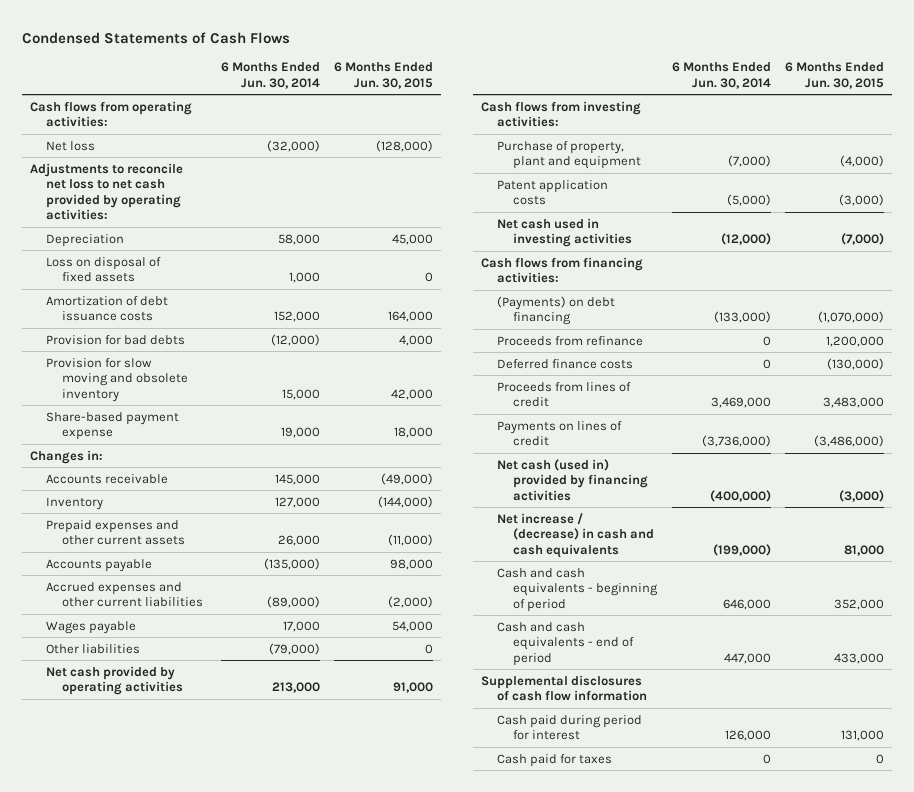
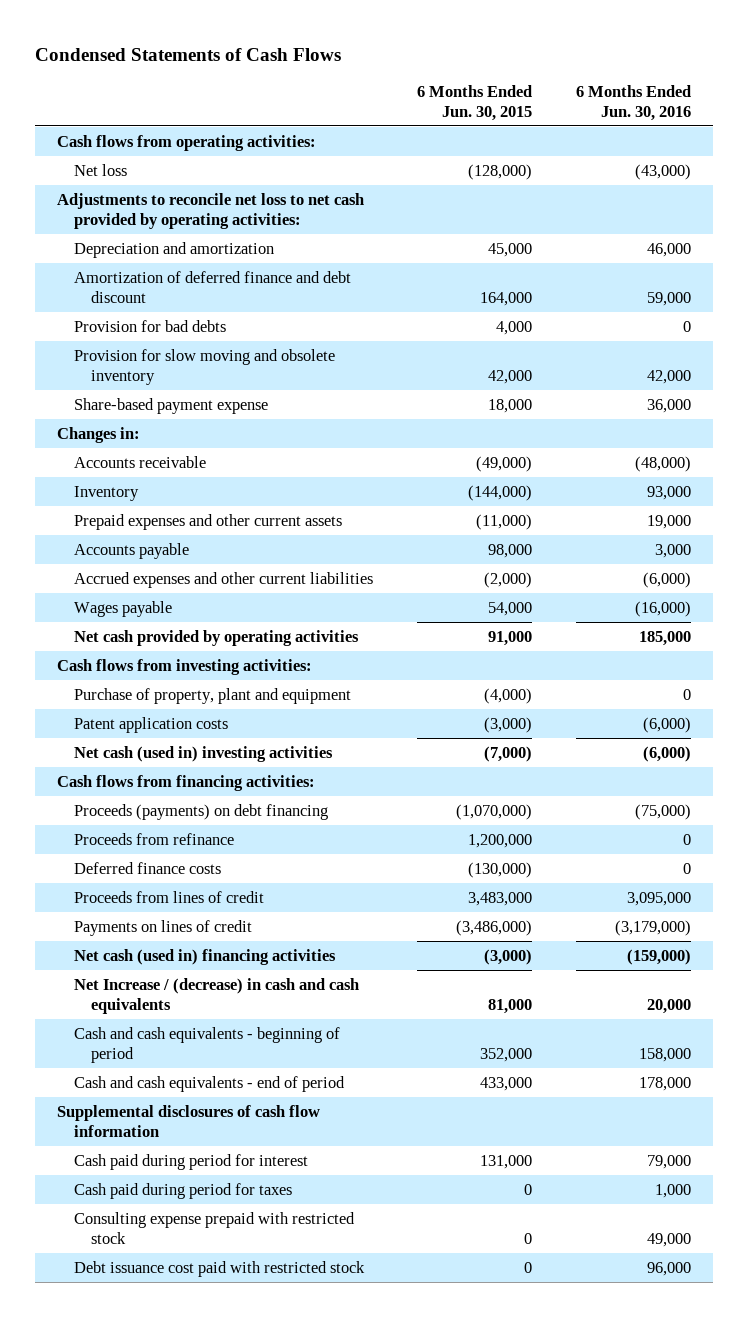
- | 6 Months Ended Jun. 30, 2014 | 6 Months Ended Jun. 30, 2015
+ | 6 Months Ended Jun. 30, 2015 | 6 Months Ended Jun. 30, 2016
- Depreciation | 58,000 | 45,000
- Loss on disposal of fixed assets | 1,000 | 0
- Amortization of debt issuance costs | 152,000 | 164,000
+ Depreciation and amortization | 45,000 | 46,000
+ Amortization of deferred finance and debt discount | 164,000 | 59,000
- Other liabilities | (79,000) | 0
- Net cash used in investing activities | (12,000) | (7,000)
+ Net cash (used in) investing activities | (7,000) | (6,000)
- (Payments) on debt financing | (133,000) | (1,070,000)
+ Proceeds (payments) on debt financing | (1,070,000) | (75,000)
- Net cash (used in) provided by financing activities | (400,000) | (3,000)
- Net increase / (decrease) in cash and cash equivalents | (199,000) | 81,000
+ Net cash (used in) financing activities | (3,000) | (159,000)
+ Net Increase / (decrease) in cash and cash equivalents | 81,000 | 20,000
- Cash paid for taxes | 0 | 0
+ Cash paid during period for taxes | 0 | 1,000
+ Consulting expense prepaid with restricted stock | 0 | 49,000
+ Debt issuance cost paid with restricted stock | 0 | 96,000

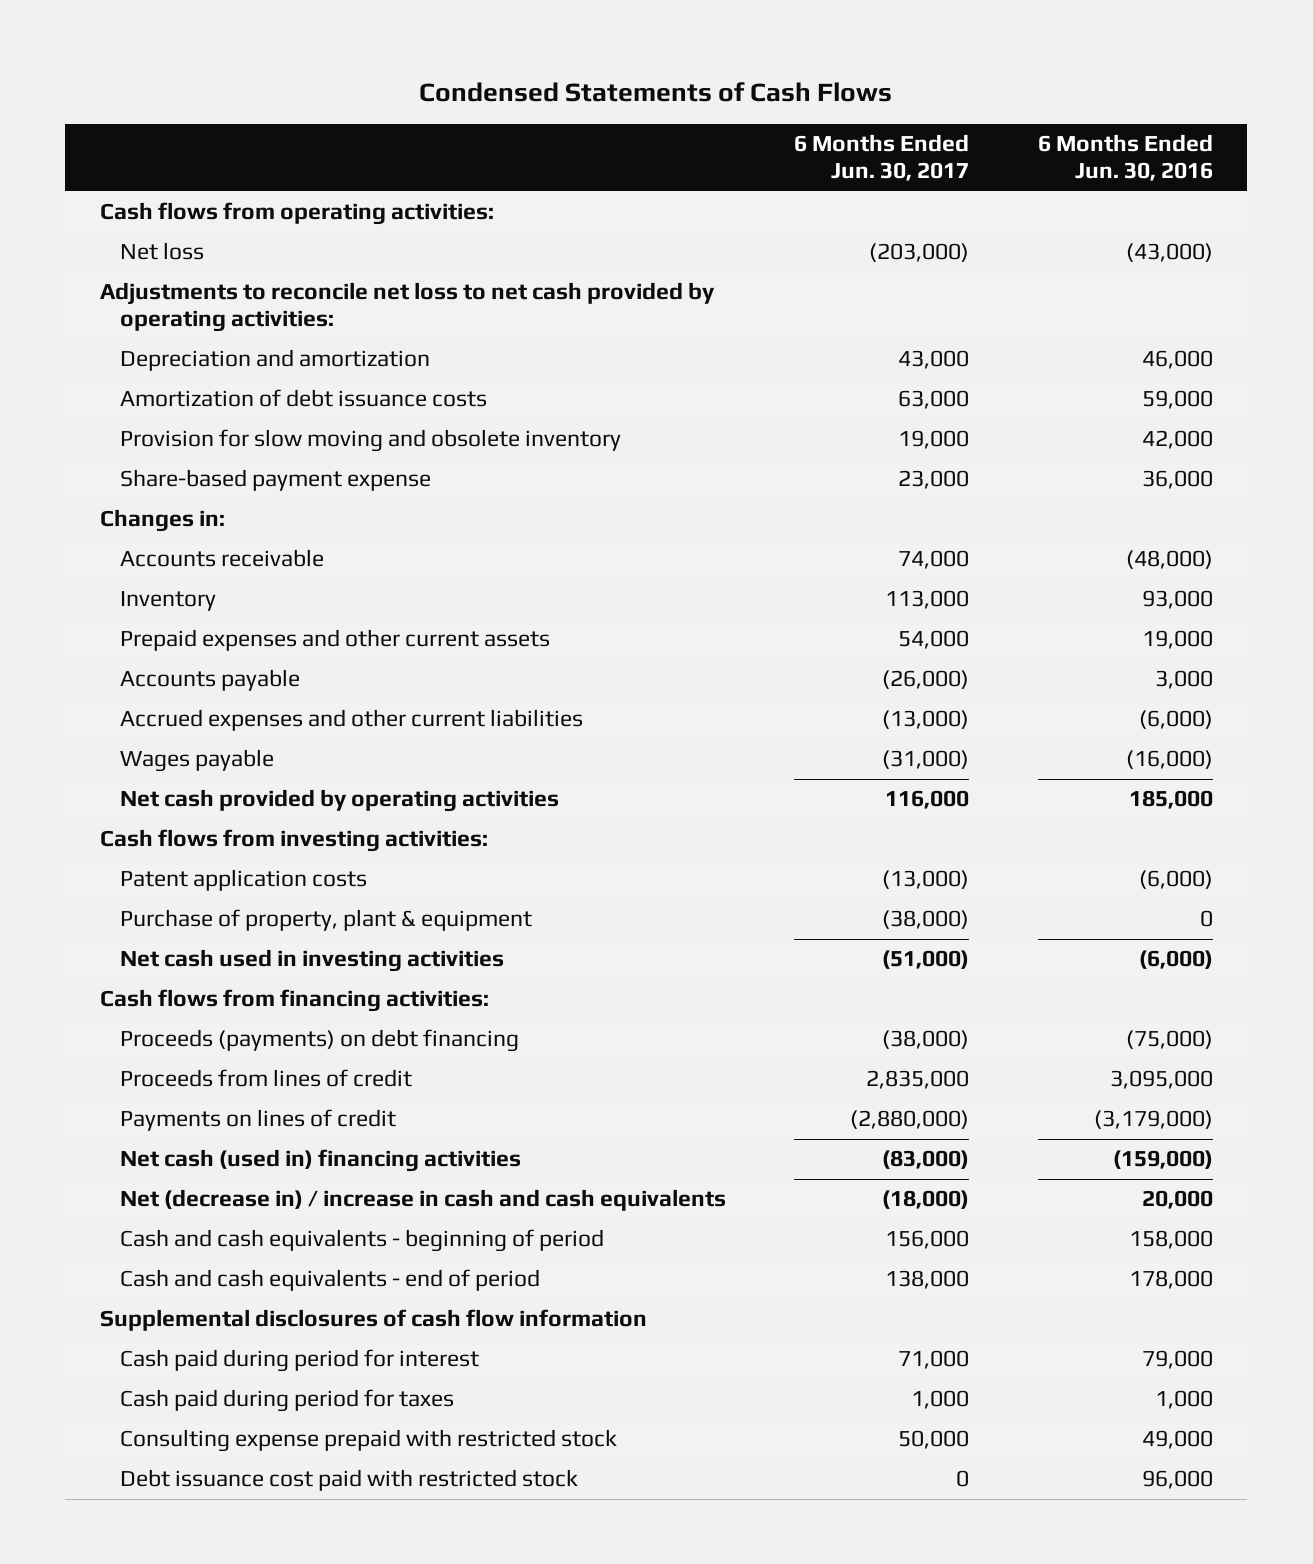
- | 6 Months Ended Jun. 30, 2015 | 6 Months Ended Jun. 30, 2016
+ | 6 Months Ended Jun. 30, 2017 | 6 Months Ended Jun. 30, 2016
- Amortization of deferred finance and debt discount | 164,000 | 59,000
- Provision for bad debts | 4,000 | 0
+ Amortization of debt issuance costs | 63,000 | 59,000
- Purchase of property, plant and equipment | (4,000) | 0
- Net cash (used in) investing activities | (7,000) | (6,000)
+ Purchase of property, plant & equipment | (38,000) | 0
+ Net cash used in investing activities | (51,000) | (6,000)
- Proceeds from refinance | 1,200,000 | 0
- Deferred finance costs | (130,000) | 0
- Net Increase / (decrease) in cash and cash equivalents | 81,000 | 20,000
+ Net (decrease in) / increase in cash and cash equivalents | (18,000) | 20,000

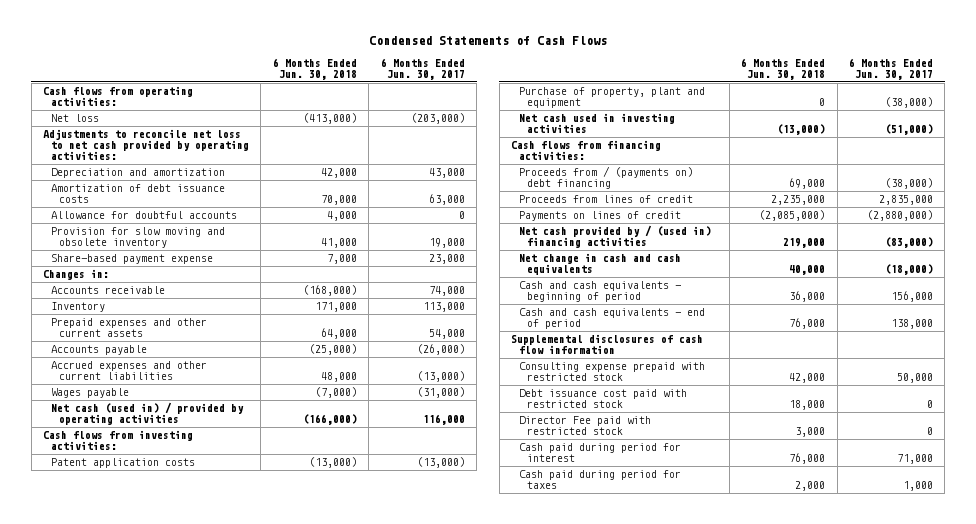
- | 6 Months Ended Jun. 30, 2017 | 6 Months Ended Jun. 30, 2016
+ | 6 Months Ended Jun. 30, 2018 | 6 Months Ended Jun. 30, 2017
+ Allowance for doubtful accounts | 4,000 | 0
- Net cash provided by operating activities | 116,000 | 185,000
+ Net cash (used in) / provided by operating activities | (166,000) | 116,000
- Purchase of property, plant & equipment | (38,000) | 0
+ Purchase of property, plant and equipment | 0 | (38,000)
- Proceeds (payments) on debt financing | (38,000) | (75,000)
+ Proceeds from / (payments on) debt financing | 69,000 | (38,000)
- Net cash (used in) financing activities | (83,000) | (159,000)
- Net (decrease in) / increase in cash and cash equivalents | (18,000) | 20,000
+ Net cash provided by / (used in) financing activities | 219,000 | (83,000)
+ Net change in cash and cash equivalents | 40,000 | (18,000)
+ Director Fee paid with restricted stock | 3,000 | 0
moved down: Cash paid during period for interest | 76,000 | 71,000
moved down: Cash paid during period for taxes | 2,000 | 1,000

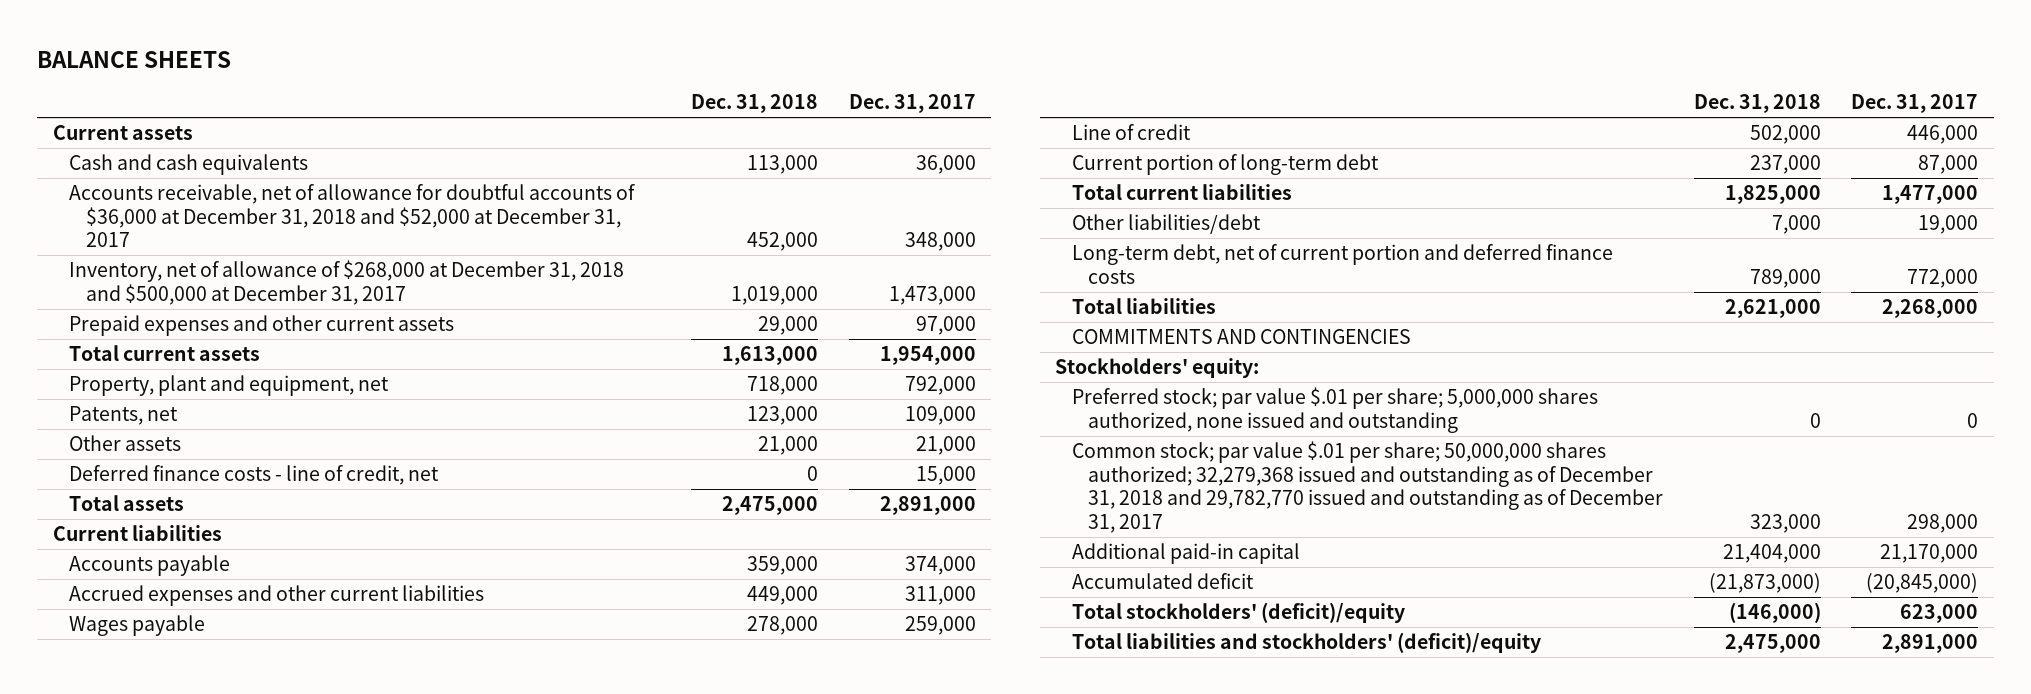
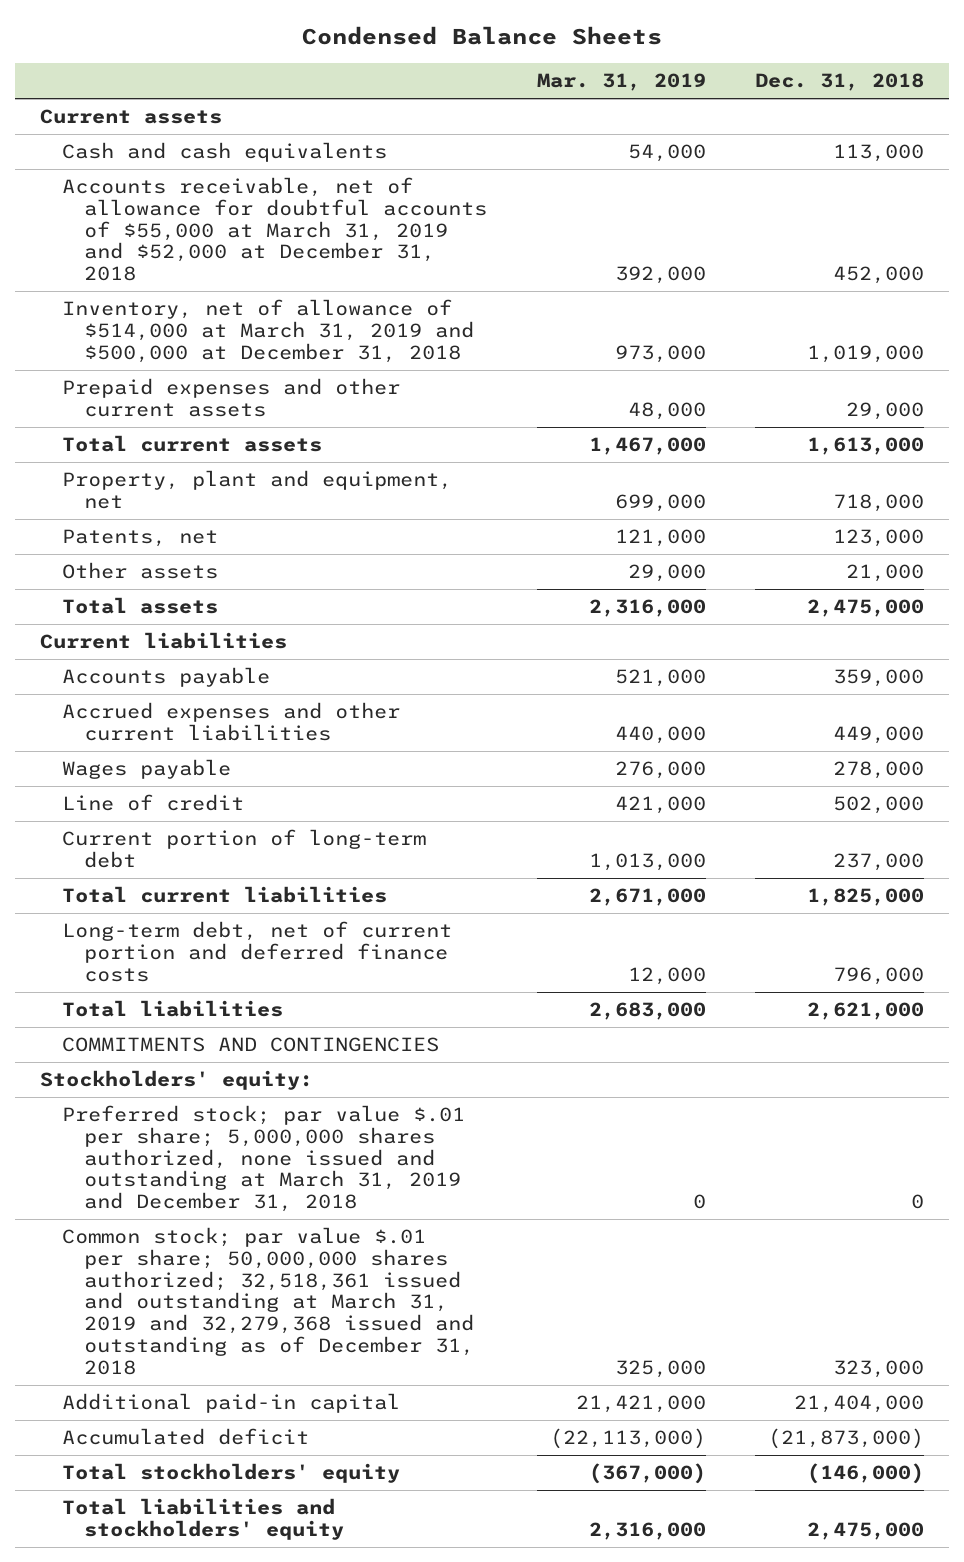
- BALANCE SHEETS
+ Condensed Balance Sheets
- | Dec. 31, 2018 | Dec. 31, 2017
+ | Mar. 31, 2019 | Dec. 31, 2018
- Accounts receivable, net of allowance for doubtful accounts of $36,000 at December 31, 2018 and $52,000 at December 31, 2017 | 452,000 | 348,000
- Inventory, net of allowance of $268,000 at December 31, 2018 and $500,000 at December 31, 2017 | 1,019,000 | 1,473,000
+ Accounts receivable, net of allowance for doubtful accounts of $55,000 at March 31, 2019 and $52,000 at December 31, 2018 | 392,000 | 452,000
+ Inventory, net of allowance of $514,000 at March 31, 2019 and $500,000 at December 31, 2018 | 973,000 | 1,019,000
- Deferred finance costs - line of credit, net | 0 | 15,000
- Other liabilities/debt | 7,000 | 19,000
- Long-term debt, net of current portion and deferred finance costs | 789,000 | 772,000
+ Long-term debt, net of current portion and deferred finance costs | 12,000 | 796,000
- Preferred stock; par value $.01 per share; 5,000,000 shares authorized, none issued and outstanding | 0 | 0
- Common stock; par value $.01 per share; 50,000,000 shares authorized; 32,279,368 issued and outstanding as of December 31, 2018 and 29,782,770 issued and outstanding as of December 31, 2017 | 323,000 | 298,000
+ Preferred stock; par value $.01 per share; 5,000,000 shares authorized, none issued and outstanding at March 31, 2019 and December 31, 2018 | 0 | 0
+ Common stock; par value $.01 per share; 50,000,000 shares authorized; 32,518,361 issued and outstanding at March 31, 2019 and 32,279,368 issued and outstanding as of December 31, 2018 | 325,000 | 323,000
- Total stockholders' (deficit)/equity | (146,000) | 623,000
- Total liabilities and stockholders' (deficit)/equity | 2,475,000 | 2,891,000
+ Total stockholders' equity | (367,000) | (146,000)
+ Total liabilities and stockholders' equity | 2,316,000 | 2,475,000

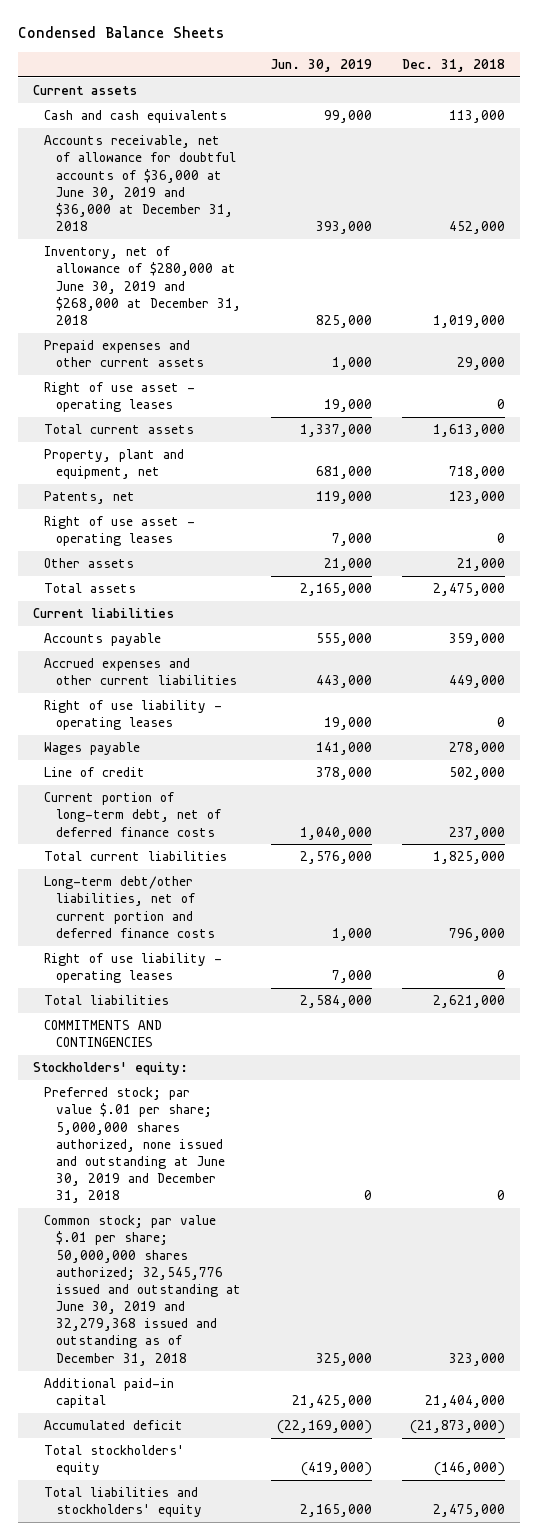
- | Mar. 31, 2019 | Dec. 31, 2018
+ | Jun. 30, 2019 | Dec. 31, 2018
- Accounts receivable, net of allowance for doubtful accounts of $55,000 at March 31, 2019 and $52,000 at December 31, 2018 | 392,000 | 452,000
- Inventory, net of allowance of $514,000 at March 31, 2019 and $500,000 at December 31, 2018 | 973,000 | 1,019,000
+ Accounts receivable, net of allowance for doubtful accounts of $36,000 at June 30, 2019 and $36,000 at December 31, 2018 | 393,000 | 452,000
+ Inventory, net of allowance of $280,000 at June 30, 2019 and $268,000 at December 31, 2018 | 825,000 | 1,019,000
+ Right of use asset - operating leases | 19,000 | 0
+ Right of use asset - operating leases | 7,000 | 0
+ Right of use liability - operating leases | 19,000 | 0
- Current portion of long-term debt | 1,013,000 | 237,000
+ Current portion of long-term debt, net of deferred finance costs | 1,040,000 | 237,000
- Long-term debt, net of current portion and deferred finance costs | 12,000 | 796,000
+ Long-term debt/other liabilities, net of current portion and deferred finance costs | 1,000 | 796,000
+ Right of use liability - operating leases | 7,000 | 0
- Preferred stock; par value $.01 per share; 5,000,000 shares authorized, none issued and outstanding at March 31, 2019 and December 31, 2018 | 0 | 0
- Common stock; par value $.01 per share; 50,000,000 shares authorized; 32,518,361 issued and outstanding at March 31, 2019 and 32,279,368 issued and outstanding as of December 31, 2018 | 325,000 | 323,000
+ Preferred stock; par value $.01 per share; 5,000,000 shares authorized, none issued and outstanding at June 30, 2019 and December 31, 2018 | 0 | 0
+ Common stock; par value $.01 per share; 50,000,000 shares authorized; 32,545,776 issued and outstanding at June 30, 2019 and 32,279,368 issued and outstanding as of December 31, 2018 | 325,000 | 323,000

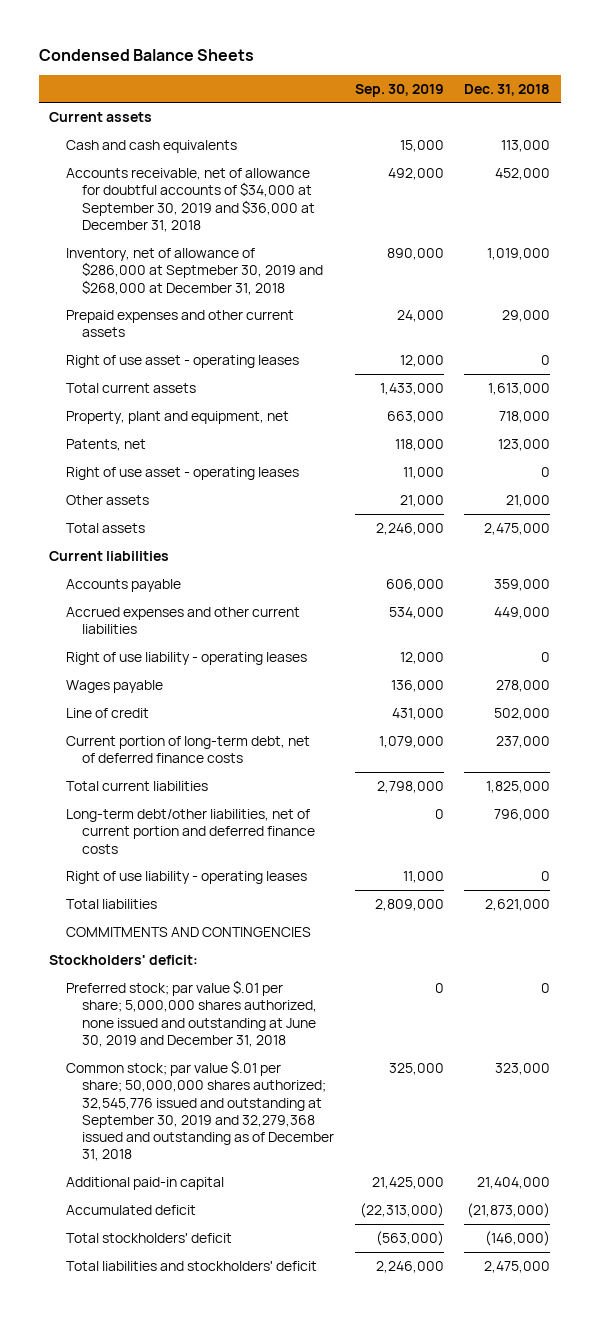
- | Jun. 30, 2019 | Dec. 31, 2018
+ | Sep. 30, 2019 | Dec. 31, 2018
- Accounts receivable, net of allowance for doubtful accounts of $36,000 at June 30, 2019 and $36,000 at December 31, 2018 | 393,000 | 452,000
- Inventory, net of allowance of $280,000 at June 30, 2019 and $268,000 at December 31, 2018 | 825,000 | 1,019,000
+ Accounts receivable, net of allowance for doubtful accounts of $34,000 at September 30, 2019 and $36,000 at December 31, 2018 | 492,000 | 452,000
+ Inventory, net of allowance of $286,000 at Septmeber 30, 2019 and $268,000 at December 31, 2018 | 890,000 | 1,019,000
- Stockholders' equity:
+ Stockholders' deficit:
- Common stock; par value $.01 per share; 50,000,000 shares authorized; 32,545,776 issued and outstanding at June 30, 2019 and 32,279,368 issued and outstanding as of December 31, 2018 | 325,000 | 323,000
+ Common stock; par value $.01 per share; 50,000,000 shares authorized; 32,545,776 issued and outstanding at September 30, 2019 and 32,279,368 issued and outstanding as of December 31, 2018 | 325,000 | 323,000
- Total stockholders' equity | (419,000) | (146,000)
- Total liabilities and stockholders' equity | 2,165,000 | 2,475,000
+ Total stockholders' deficit | (563,000) | (146,000)
+ Total liabilities and stockholders' deficit | 2,246,000 | 2,475,000

